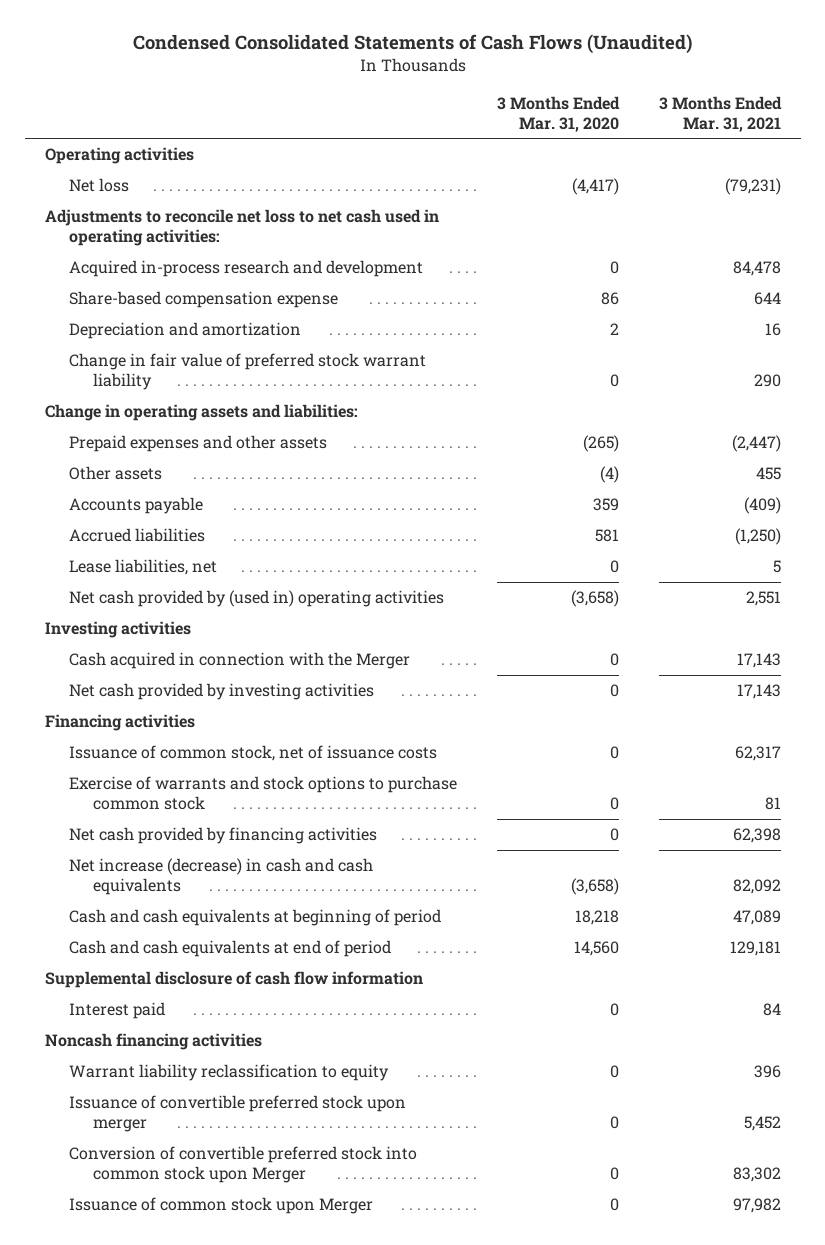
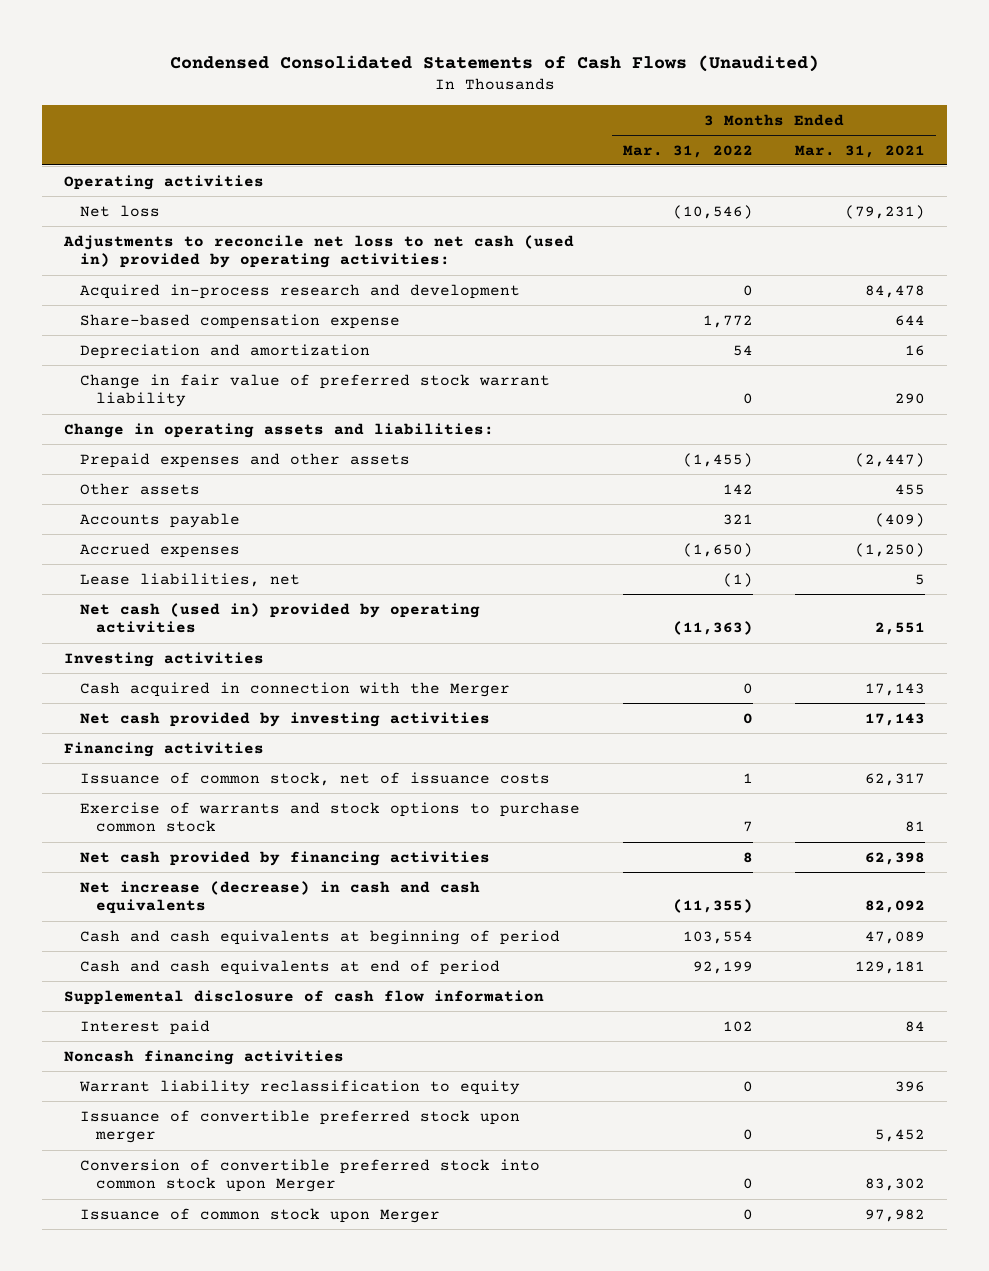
- | 3 Months Ended Mar. 31, 2020 | 3 Months Ended Mar. 31, 2021
+ | 3 Months Ended Mar. 31, 2022 | 3 Months Ended Mar. 31, 2021
- Adjustments to reconcile net loss to net cash used in operating activities:
+ Adjustments to reconcile net loss to net cash (used in) provided by operating activities:
- Accrued liabilities | 581 | (1,250)
+ Accrued expenses | (1,650) | (1,250)
- Net cash provided by (used in) operating activities | (3,658) | 2,551
+ Net cash (used in) provided by operating activities | (11,363) | 2,551

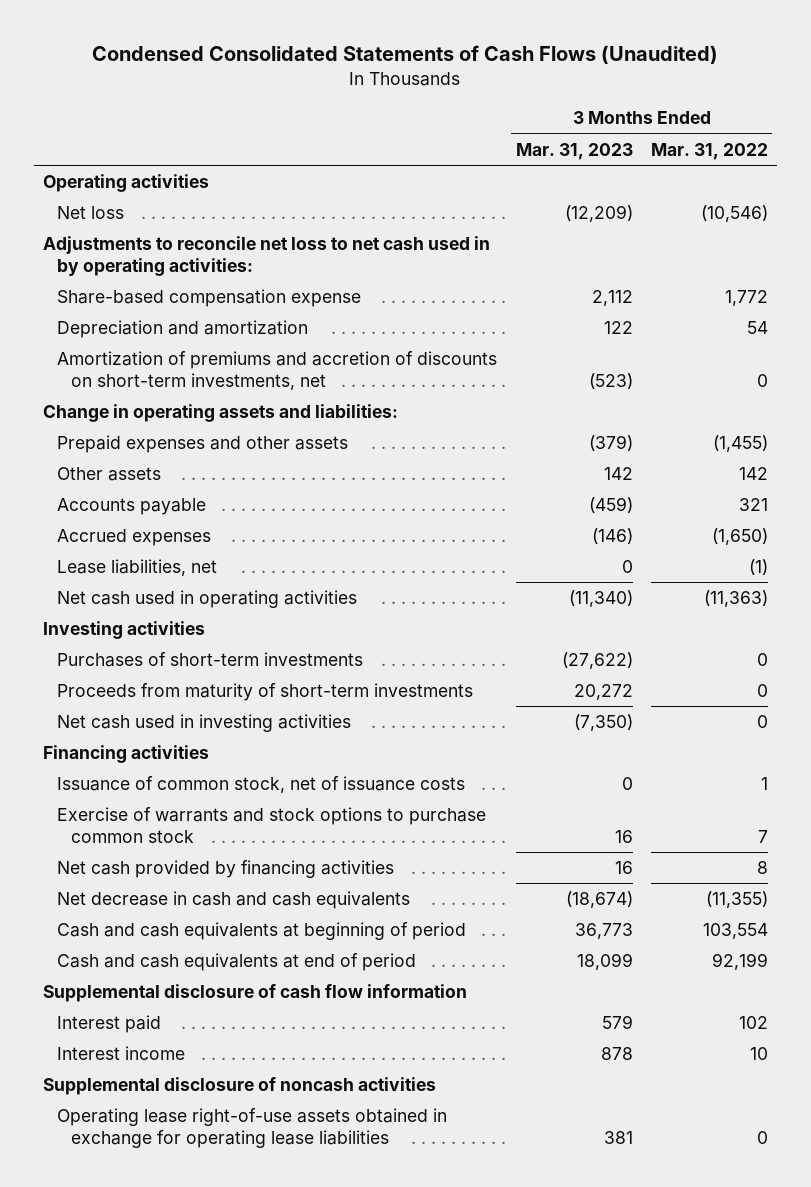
- | 3 Months Ended Mar. 31, 2022 | 3 Months Ended Mar. 31, 2021
+ | 3 Months Ended Mar. 31, 2023 | 3 Months Ended Mar. 31, 2022
- Adjustments to reconcile net loss to net cash (used in) provided by operating activities:
- Acquired in-process research and development | 0 | 84,478
+ Adjustments to reconcile net loss to net cash used in by operating activities:
- Change in fair value of preferred stock warrant liability | 0 | 290
+ Amortization of premiums and accretion of discounts on short-term investments, net | (523) | 0
- Net cash (used in) provided by operating activities | (11,363) | 2,551
+ Net cash used in operating activities | (11,340) | (11,363)
- Cash acquired in connection with the Merger | 0 | 17,143
- Net cash provided by investing activities | 0 | 17,143
+ Purchases of short-term investments | (27,622) | 0
+ Proceeds from maturity of short-term investments | 20,272 | 0
+ Net cash used in investing activities | (7,350) | 0
- Net increase (decrease) in cash and cash equivalents | (11,355) | 82,092
+ Net decrease in cash and cash equivalents | (18,674) | (11,355)
- Noncash financing activities
- Warrant liability reclassification to equity | 0 | 396
- Issuance of convertible preferred stock upon merger | 0 | 5,452
- Conversion of convertible preferred stock into common stock upon Merger | 0 | 83,302
- Issuance of common stock upon Merger | 0 | 97,982
+ Interest income | 878 | 10
+ Supplemental disclosure of noncash activities
+ Operating lease right-of-use assets obtained in exchange for operating lease liabilities | 381 | 0

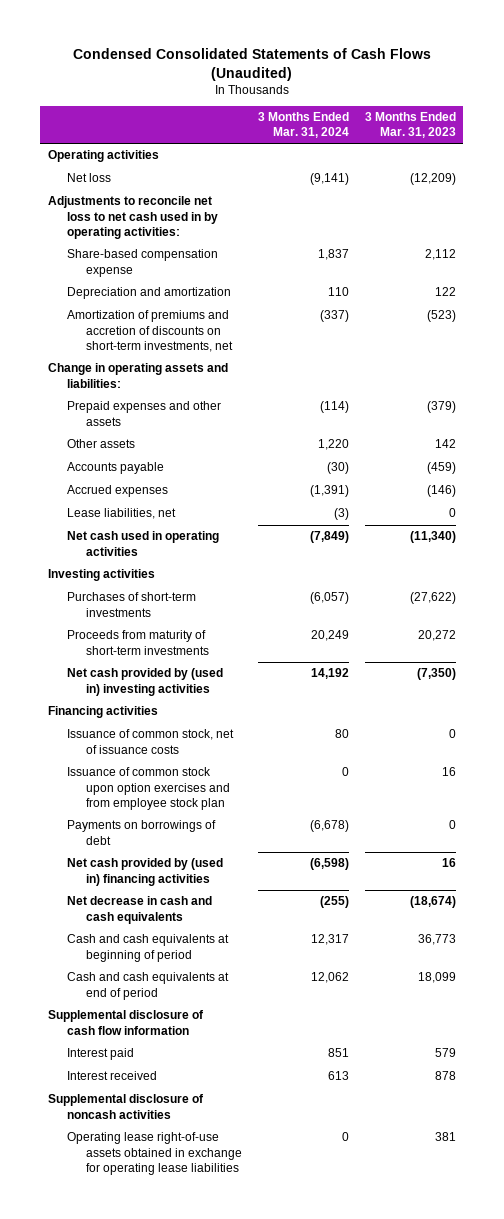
- | 3 Months Ended Mar. 31, 2023 | 3 Months Ended Mar. 31, 2022
+ | 3 Months Ended Mar. 31, 2024 | 3 Months Ended Mar. 31, 2023
- Net cash used in investing activities | (7,350) | 0
+ Net cash provided by (used in) investing activities | 14,192 | (7,350)
- Exercise of warrants and stock options to purchase common stock | 16 | 7
- Net cash provided by financing activities | 16 | 8
+ Issuance of common stock upon option exercises and from employee stock plan | 0 | 16
+ Payments on borrowings of debt | (6,678) | 0
+ Net cash provided by (used in) financing activities | (6,598) | 16
- Interest income | 878 | 10
+ Interest received | 613 | 878

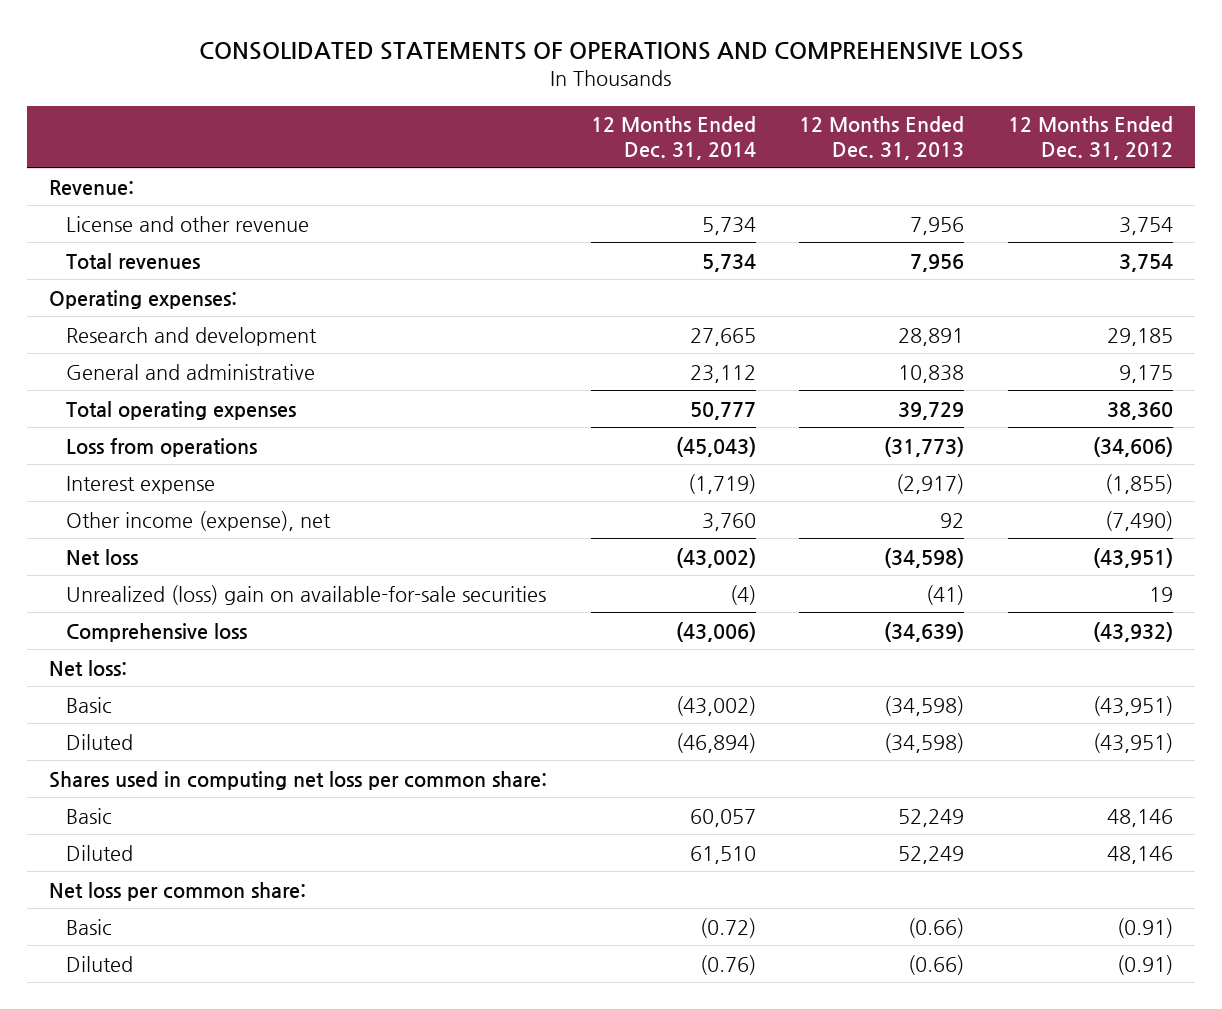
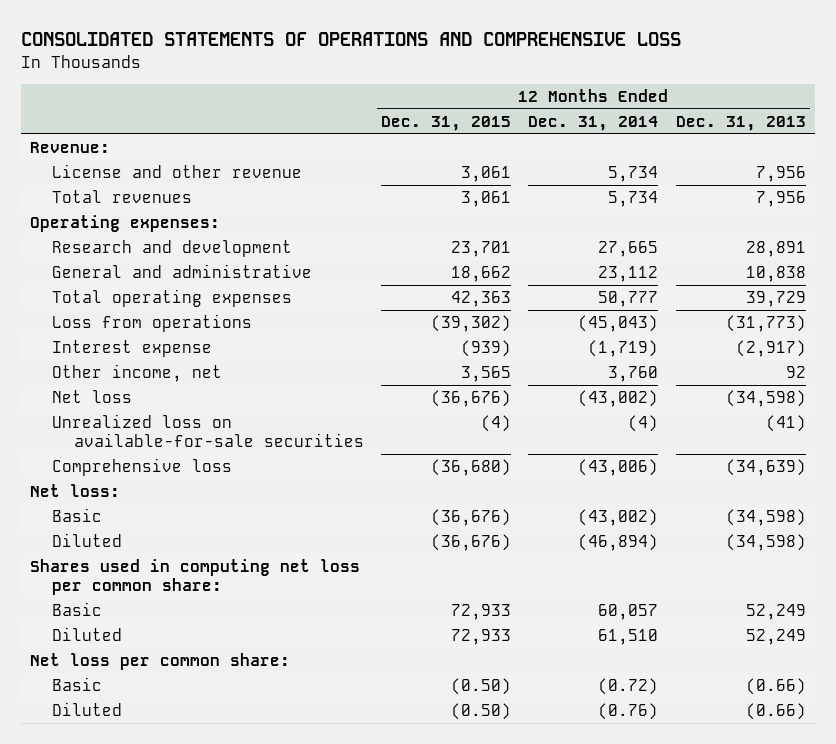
- | 12 Months Ended Dec. 31, 2014 | 12 Months Ended Dec. 31, 2013 | 12 Months Ended Dec. 31, 2012
+ | 12 Months Ended Dec. 31, 2015 | 12 Months Ended Dec. 31, 2014 | 12 Months Ended Dec. 31, 2013
- Other income (expense), net | 3,760 | 92 | (7,490)
+ Other income, net | 3,565 | 3,760 | 92
- Unrealized (loss) gain on available-for-sale securities | (4) | (41) | 19
+ Unrealized loss on available-for-sale securities | (4) | (4) | (41)

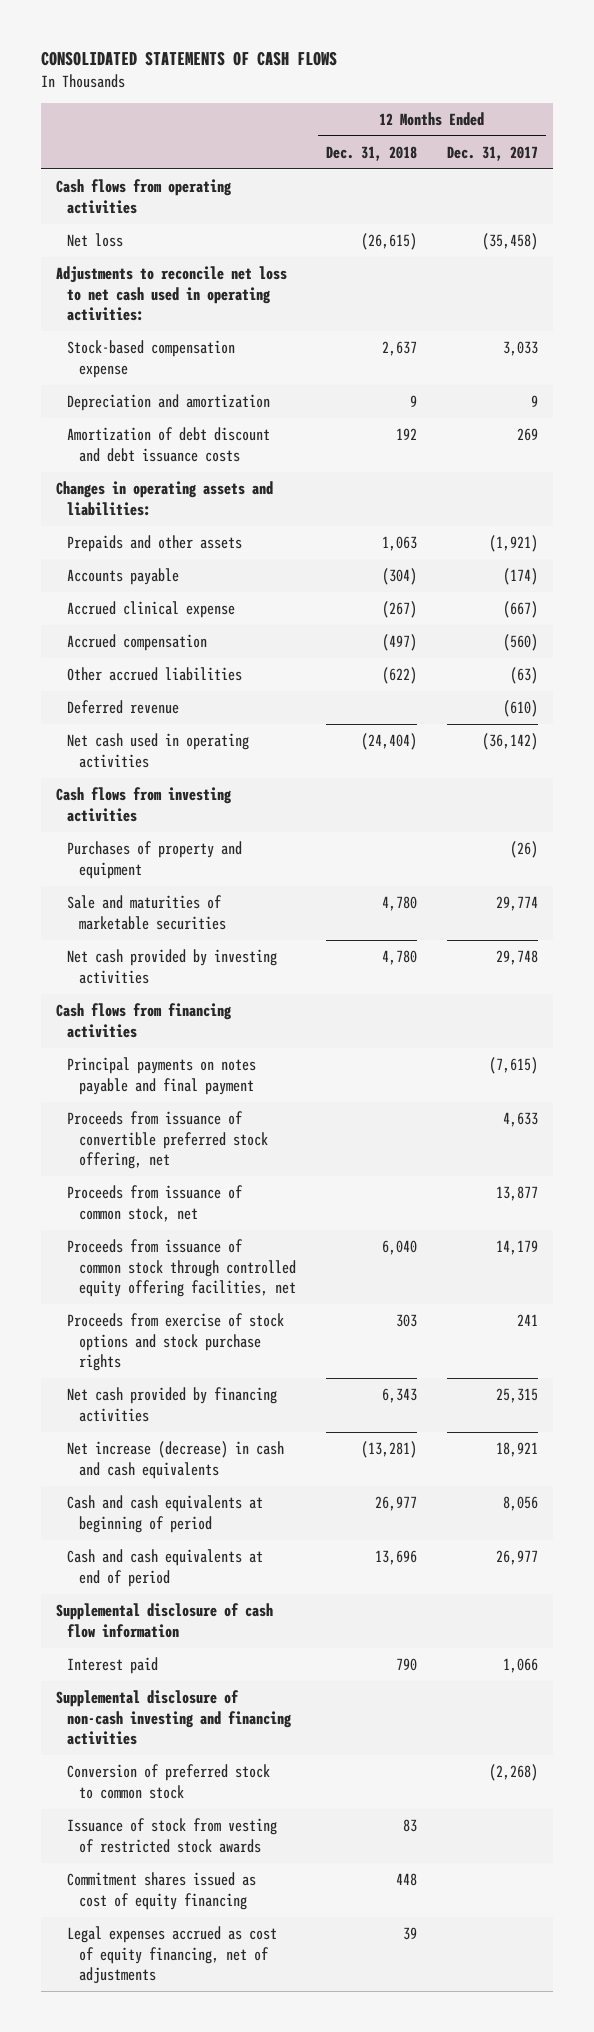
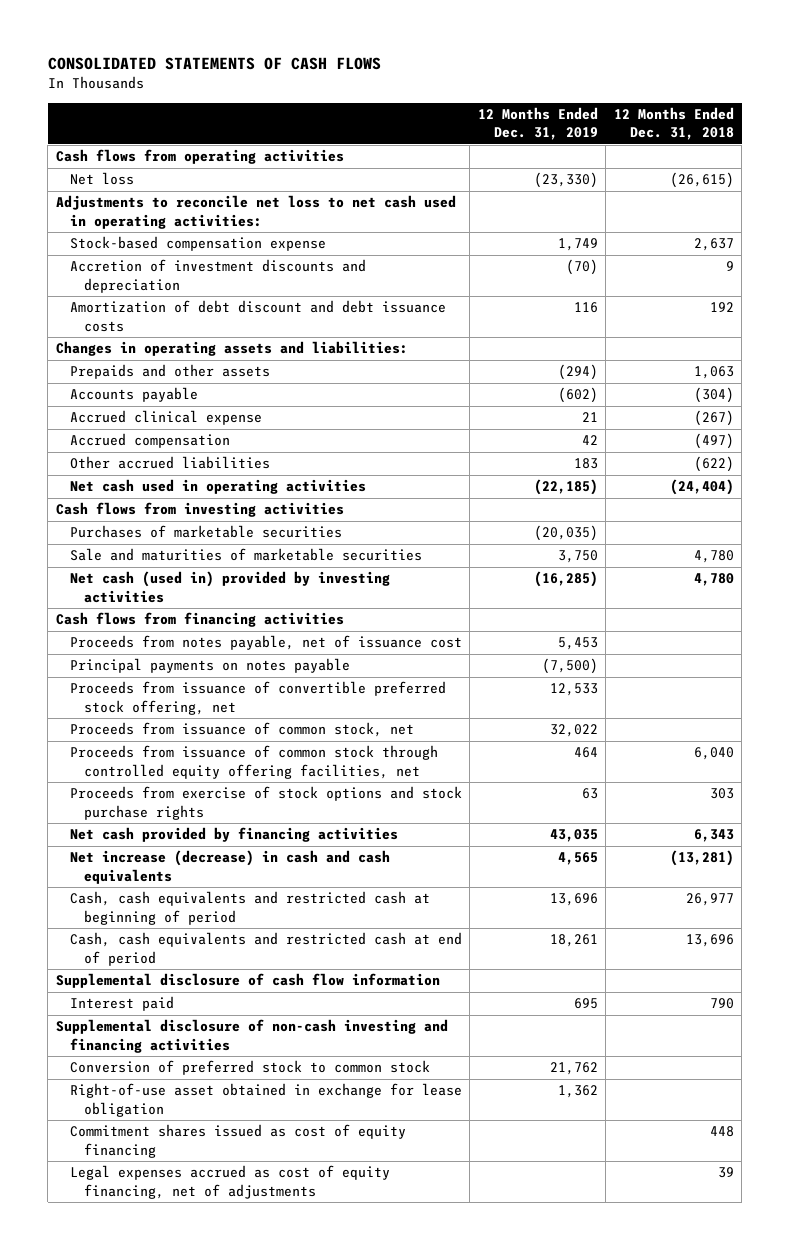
- | 12 Months Ended Dec. 31, 2018 | 12 Months Ended Dec. 31, 2017
+ | 12 Months Ended Dec. 31, 2019 | 12 Months Ended Dec. 31, 2018
- Depreciation and amortization | 9 | 9
+ Accretion of investment discounts and depreciation | (70) | 9
- Deferred revenue | | (610)
- Purchases of property and equipment | | (26)
+ Purchases of marketable securities | (20,035) |
- Net cash provided by investing activities | 4,780 | 29,748
+ Net cash (used in) provided by investing activities | (16,285) | 4,780
- Principal payments on notes payable and final payment | | (7,615)
+ Proceeds from notes payable, net of issuance cost | 5,453 |
+ Principal payments on notes payable | (7,500) |
- Cash and cash equivalents at beginning of period | 26,977 | 8,056
- Cash and cash equivalents at end of period | 13,696 | 26,977
+ Cash, cash equivalents and restricted cash at beginning of period | 13,696 | 26,977
+ Cash, cash equivalents and restricted cash at end of period | 18,261 | 13,696
- Issuance of stock from vesting of restricted stock awards | 83 |
+ Right-of-use asset obtained in exchange for lease obligation | 1,362 |

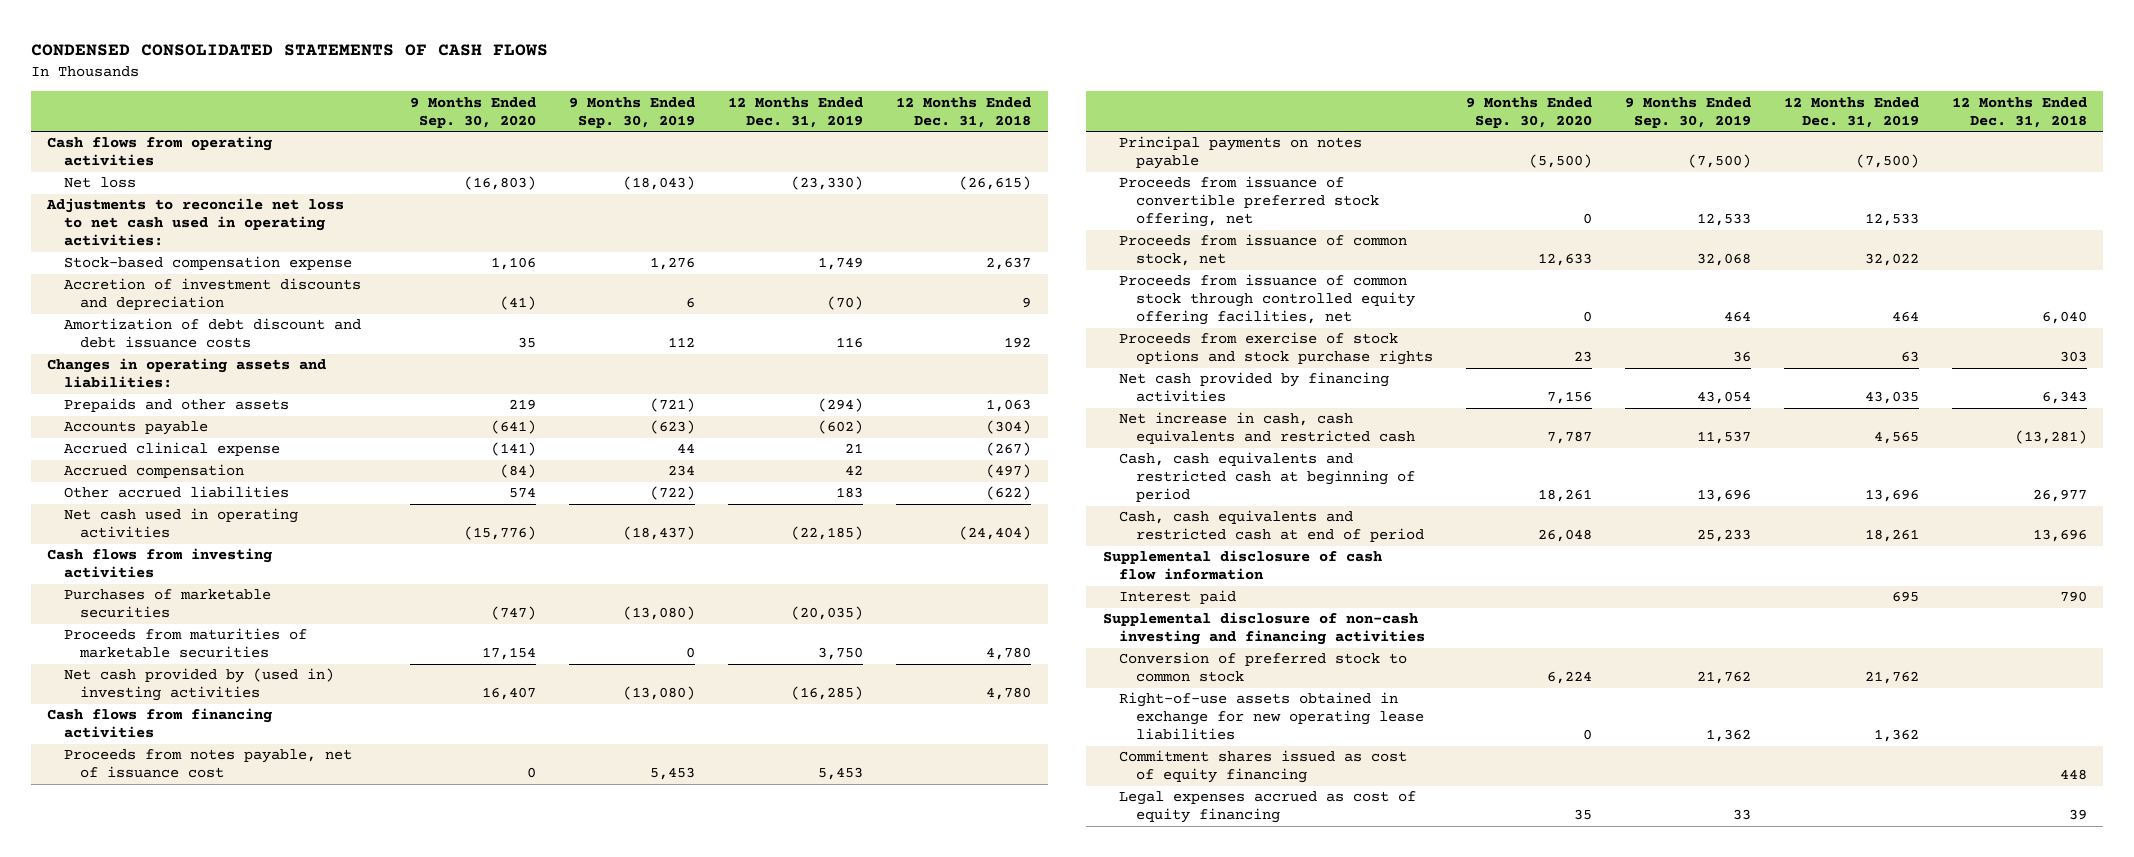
- CONSOLIDATED STATEMENTS OF CASH FLOWS
+ CONDENSED CONSOLIDATED STATEMENTS OF CASH FLOWS
- | 12 Months Ended Dec. 31, 2019 | 12 Months Ended Dec. 31, 2018
+ | 9 Months Ended Sep. 30, 2020 | 9 Months Ended Sep. 30, 2019 | 12 Months Ended Dec. 31, 2019 | 12 Months Ended Dec. 31, 2018
- Sale and maturities of marketable securities | 3,750 | 4,780
- Net cash (used in) provided by investing activities | (16,285) | 4,780
+ Proceeds from maturities of marketable securities | 17,154 | 0 | 3,750 | 4,780
+ Net cash provided by (used in) investing activities | 16,407 | (13,080) | (16,285) | 4,780
- Net increase (decrease) in cash and cash equivalents | 4,565 | (13,281)
+ Net increase in cash, cash equivalents and restricted cash | 7,787 | 11,537 | 4,565 | (13,281)
- Right-of-use asset obtained in exchange for lease obligation | 1,362 |
+ Right-of-use assets obtained in exchange for new operating lease liabilities | 0 | 1,362 | 1,362 |
- Legal expenses accrued as cost of equity financing, net of adjustments | | 39
+ Legal expenses accrued as cost of equity financing | 35 | 33 | | 39

